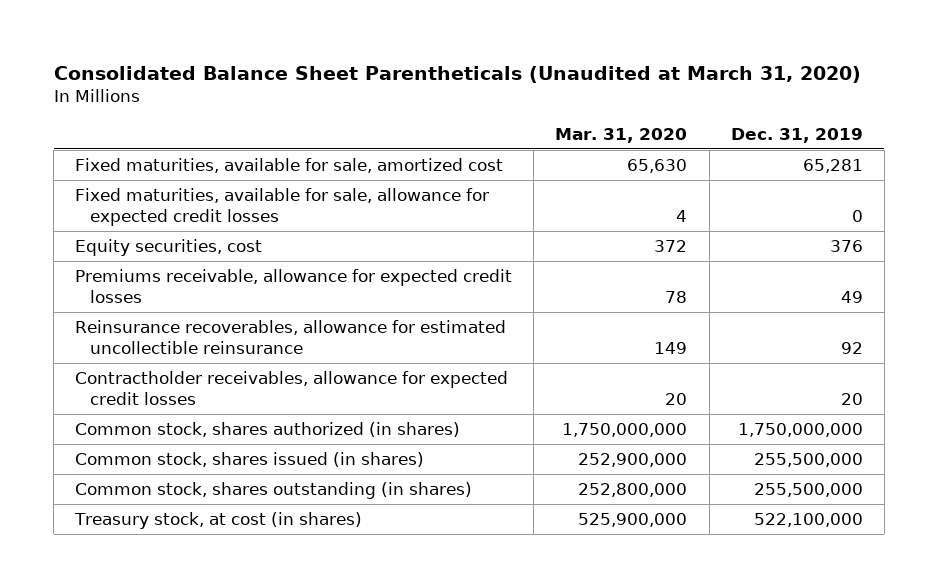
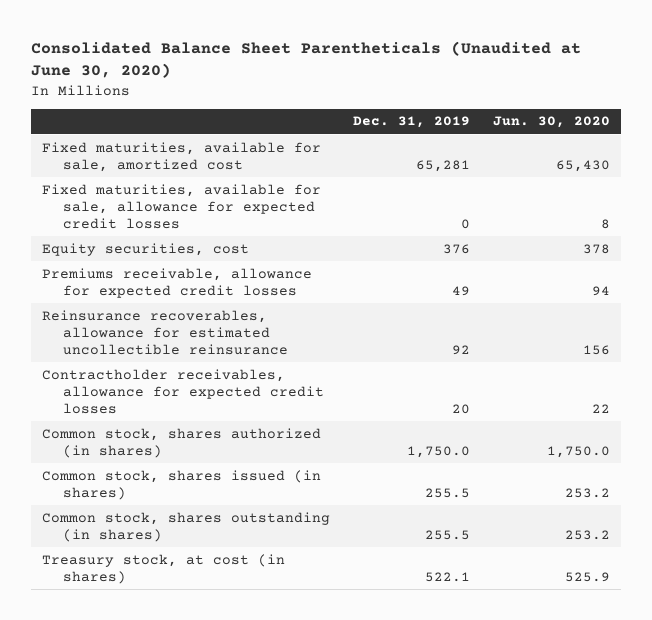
- Consolidated Balance Sheet Parentheticals (Unaudited at March 31, 2020)
+ Consolidated Balance Sheet Parentheticals (Unaudited at June 30, 2020)
- | Mar. 31, 2020 | Dec. 31, 2019
+ | Dec. 31, 2019 | Jun. 30, 2020
- Common stock, shares authorized (in shares) | 1,750,000,000 | 1,750,000,000
- Common stock, shares issued (in shares) | 252,900,000 | 255,500,000
- Common stock, shares outstanding (in shares) | 252,800,000 | 255,500,000
- Treasury stock, at cost (in shares) | 525,900,000 | 522,100,000
+ Common stock, shares authorized (in shares) | 1,750.0 | 1,750.0
+ Common stock, shares issued (in shares) | 255.5 | 253.2
+ Common stock, shares outstanding (in shares) | 255.5 | 253.2
+ Treasury stock, at cost (in shares) | 522.1 | 525.9

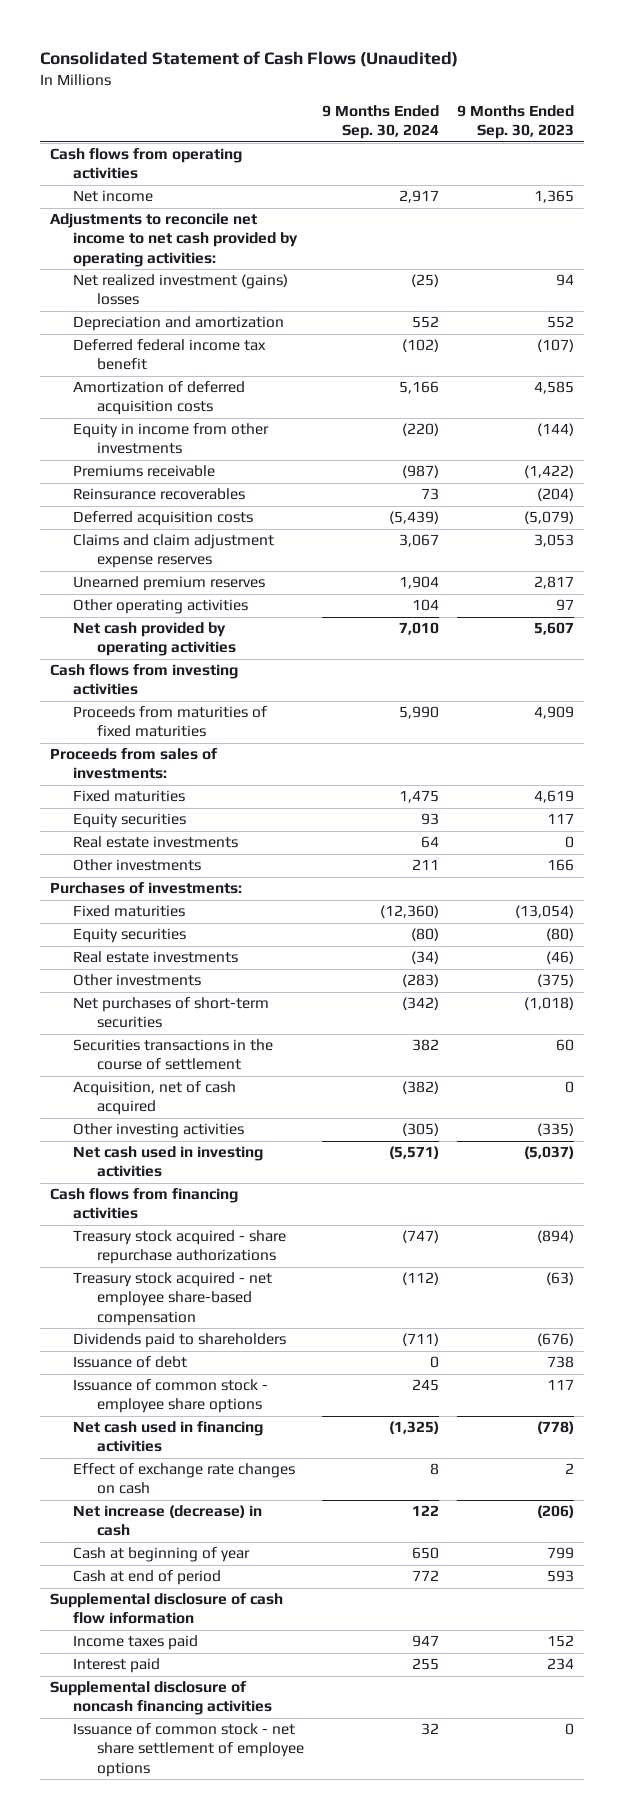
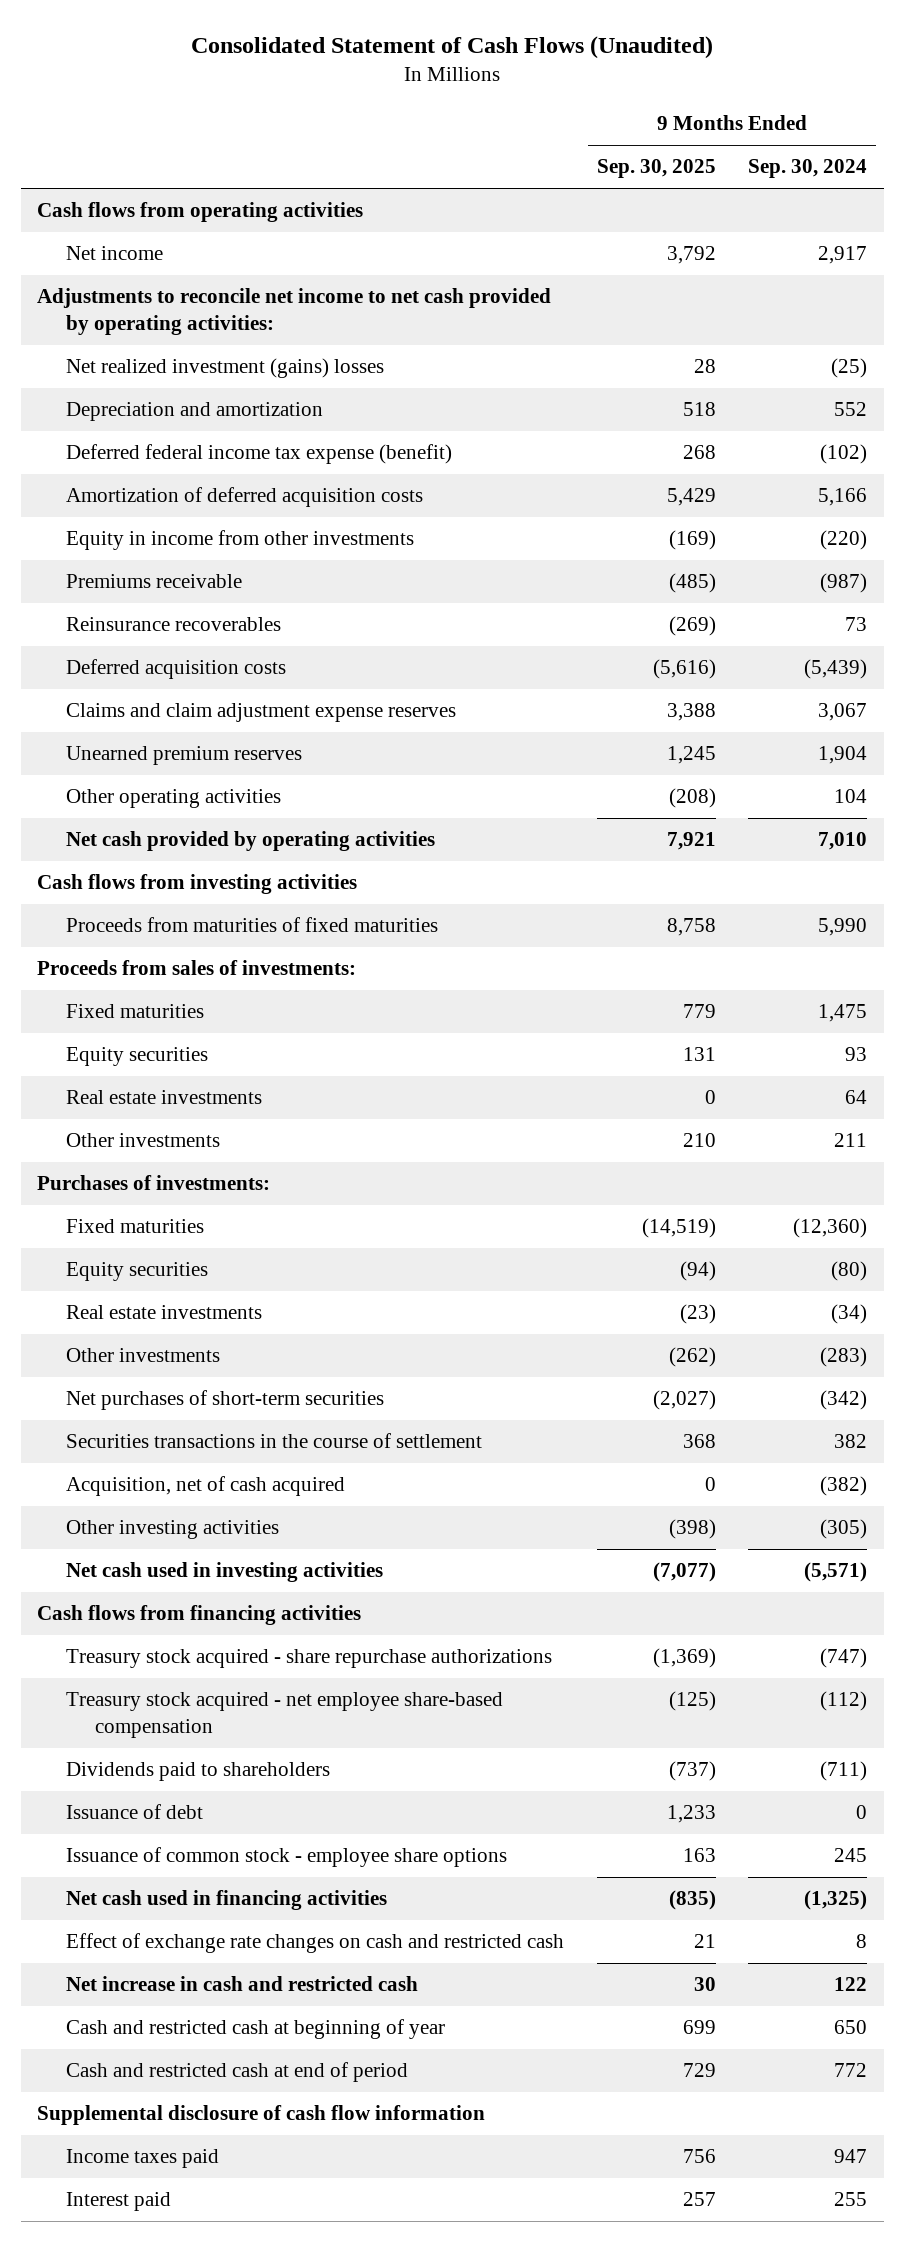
- | 9 Months Ended Sep. 30, 2024 | 9 Months Ended Sep. 30, 2023
+ | 9 Months Ended Sep. 30, 2025 | 9 Months Ended Sep. 30, 2024
- Deferred federal income tax benefit | (102) | (107)
+ Deferred federal income tax expense (benefit) | 268 | (102)
- Effect of exchange rate changes on cash | 8 | 2
- Net increase (decrease) in cash | 122 | (206)
- Cash at beginning of year | 650 | 799
- Cash at end of period | 772 | 593
+ Effect of exchange rate changes on cash and restricted cash | 21 | 8
+ Net increase in cash and restricted cash | 30 | 122
+ Cash and restricted cash at beginning of year | 699 | 650
+ Cash and restricted cash at end of period | 729 | 772
- Supplemental disclosure of noncash financing activities
- Issuance of common stock - net share settlement of employee options | 32 | 0

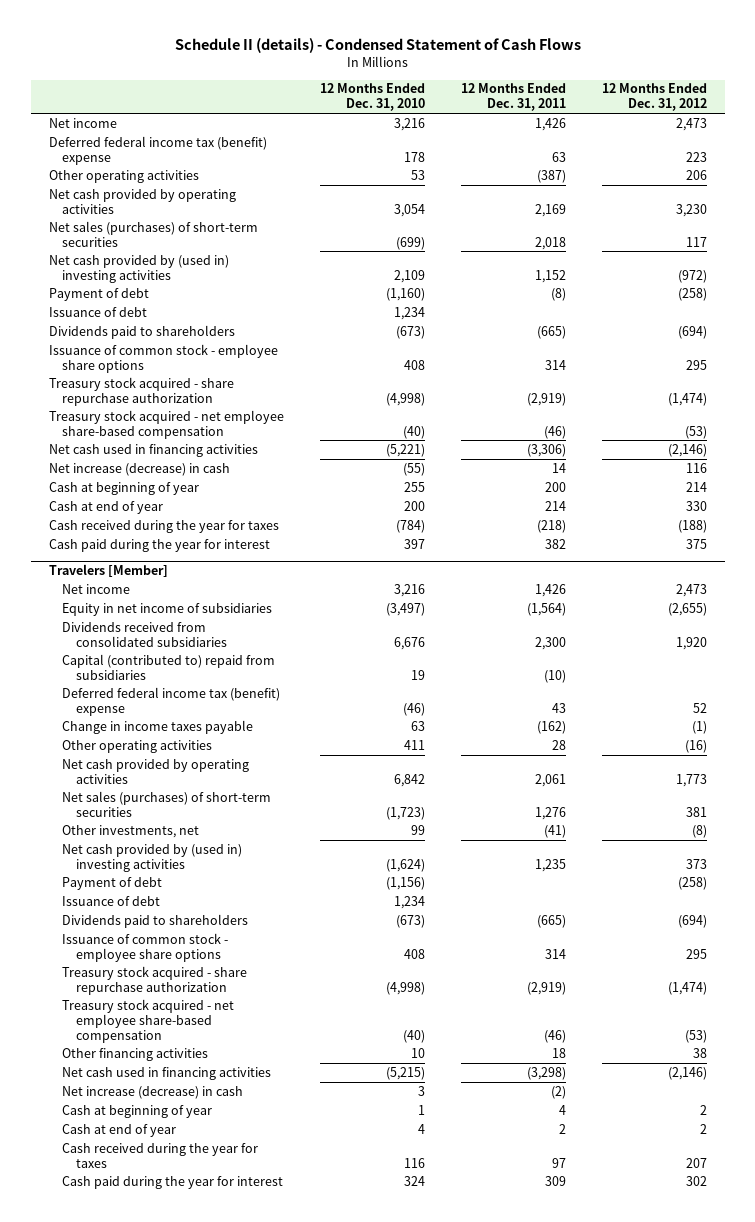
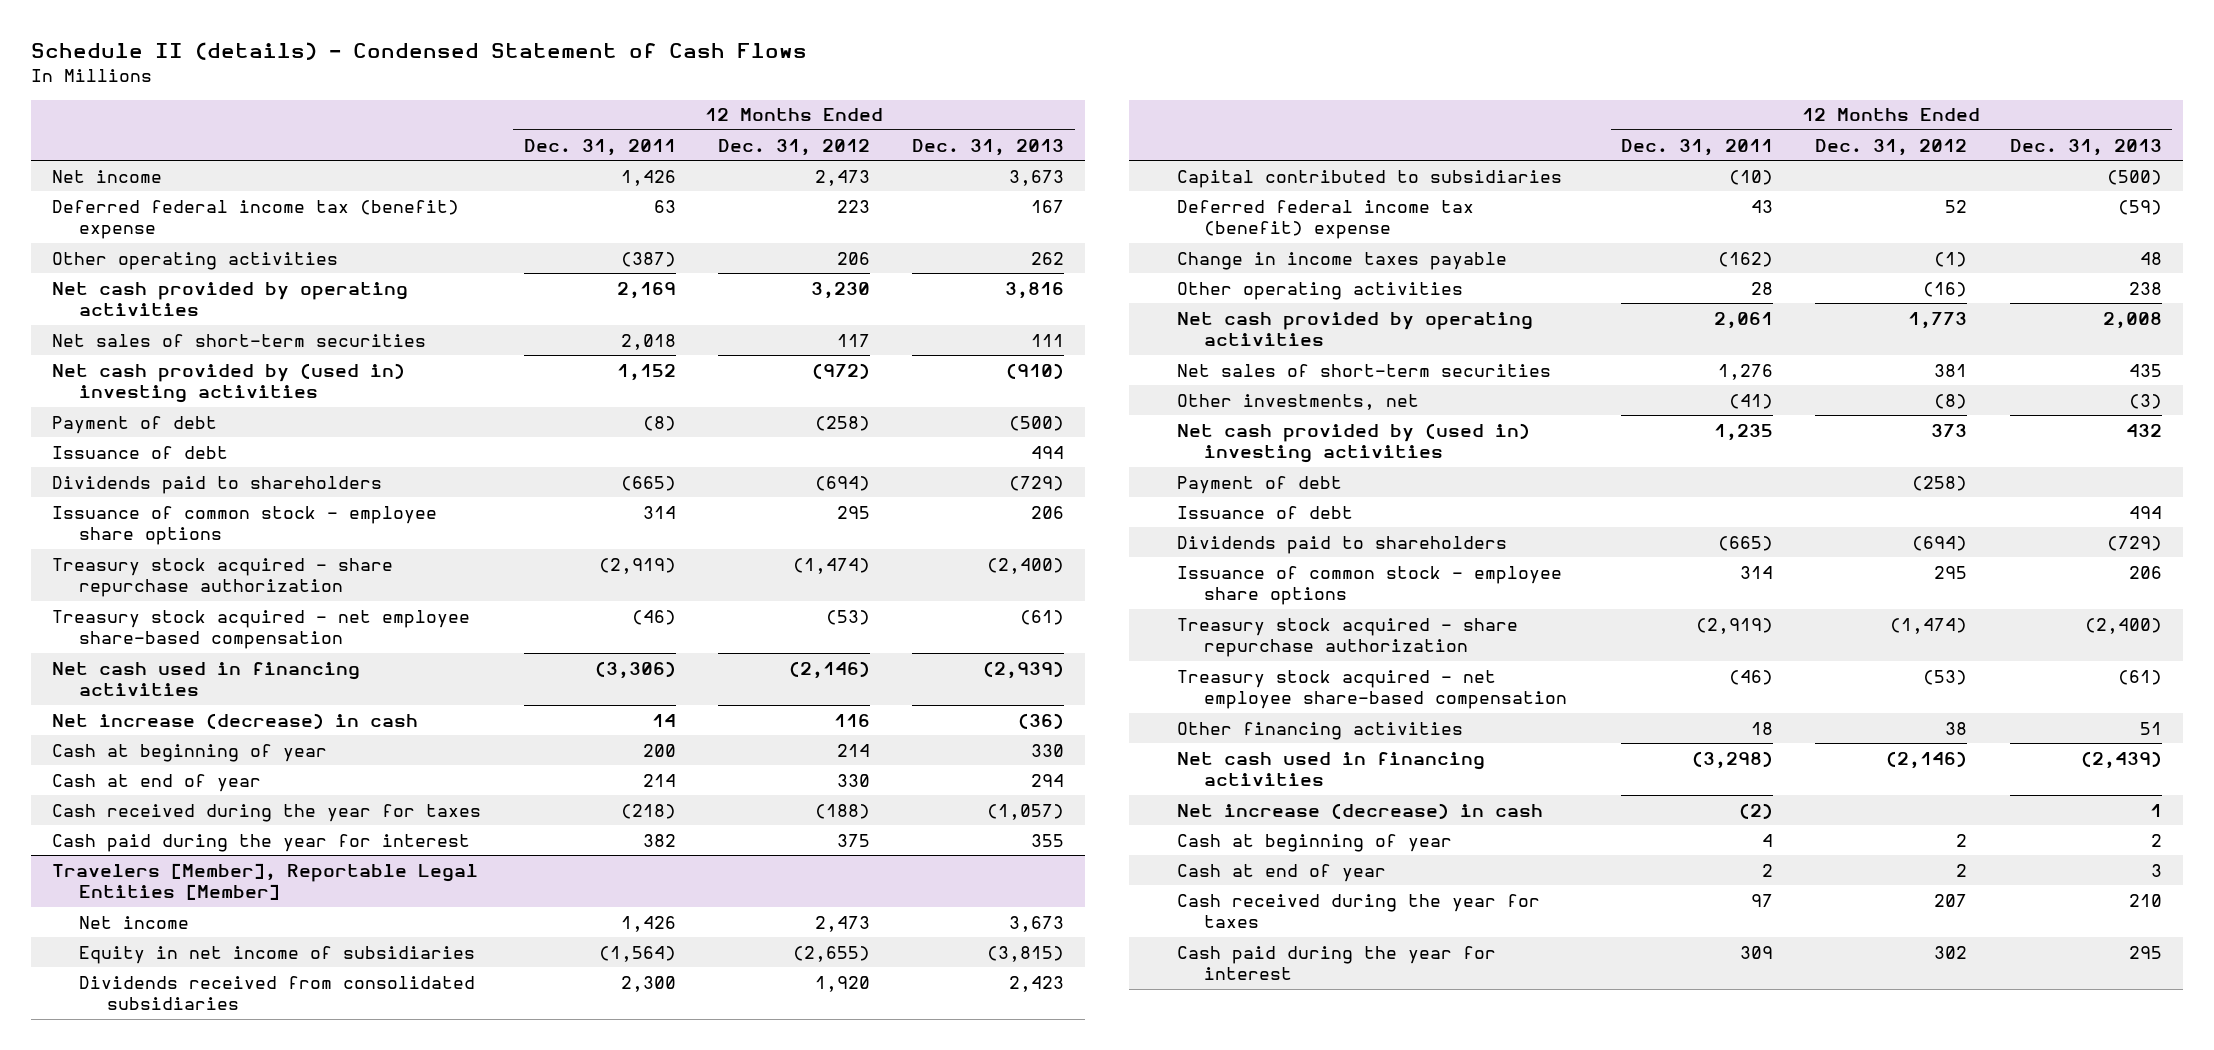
- | 12 Months Ended Dec. 31, 2010 | 12 Months Ended Dec. 31, 2011 | 12 Months Ended Dec. 31, 2012
+ | 12 Months Ended Dec. 31, 2011 | 12 Months Ended Dec. 31, 2012 | 12 Months Ended Dec. 31, 2013
- Net sales (purchases) of short-term securities | (699) | 2,018 | 117
+ Net sales of short-term securities | 2,018 | 117 | 111
- Travelers [Member]
+ Travelers [Member], Reportable Legal Entities [Member]
- Capital (contributed to) repaid from subsidiaries | 19 | (10) |
+ Capital contributed to subsidiaries | (10) | | (500)
- Net sales (purchases) of short-term securities | (1,723) | 1,276 | 381
+ Net sales of short-term securities | 1,276 | 381 | 435

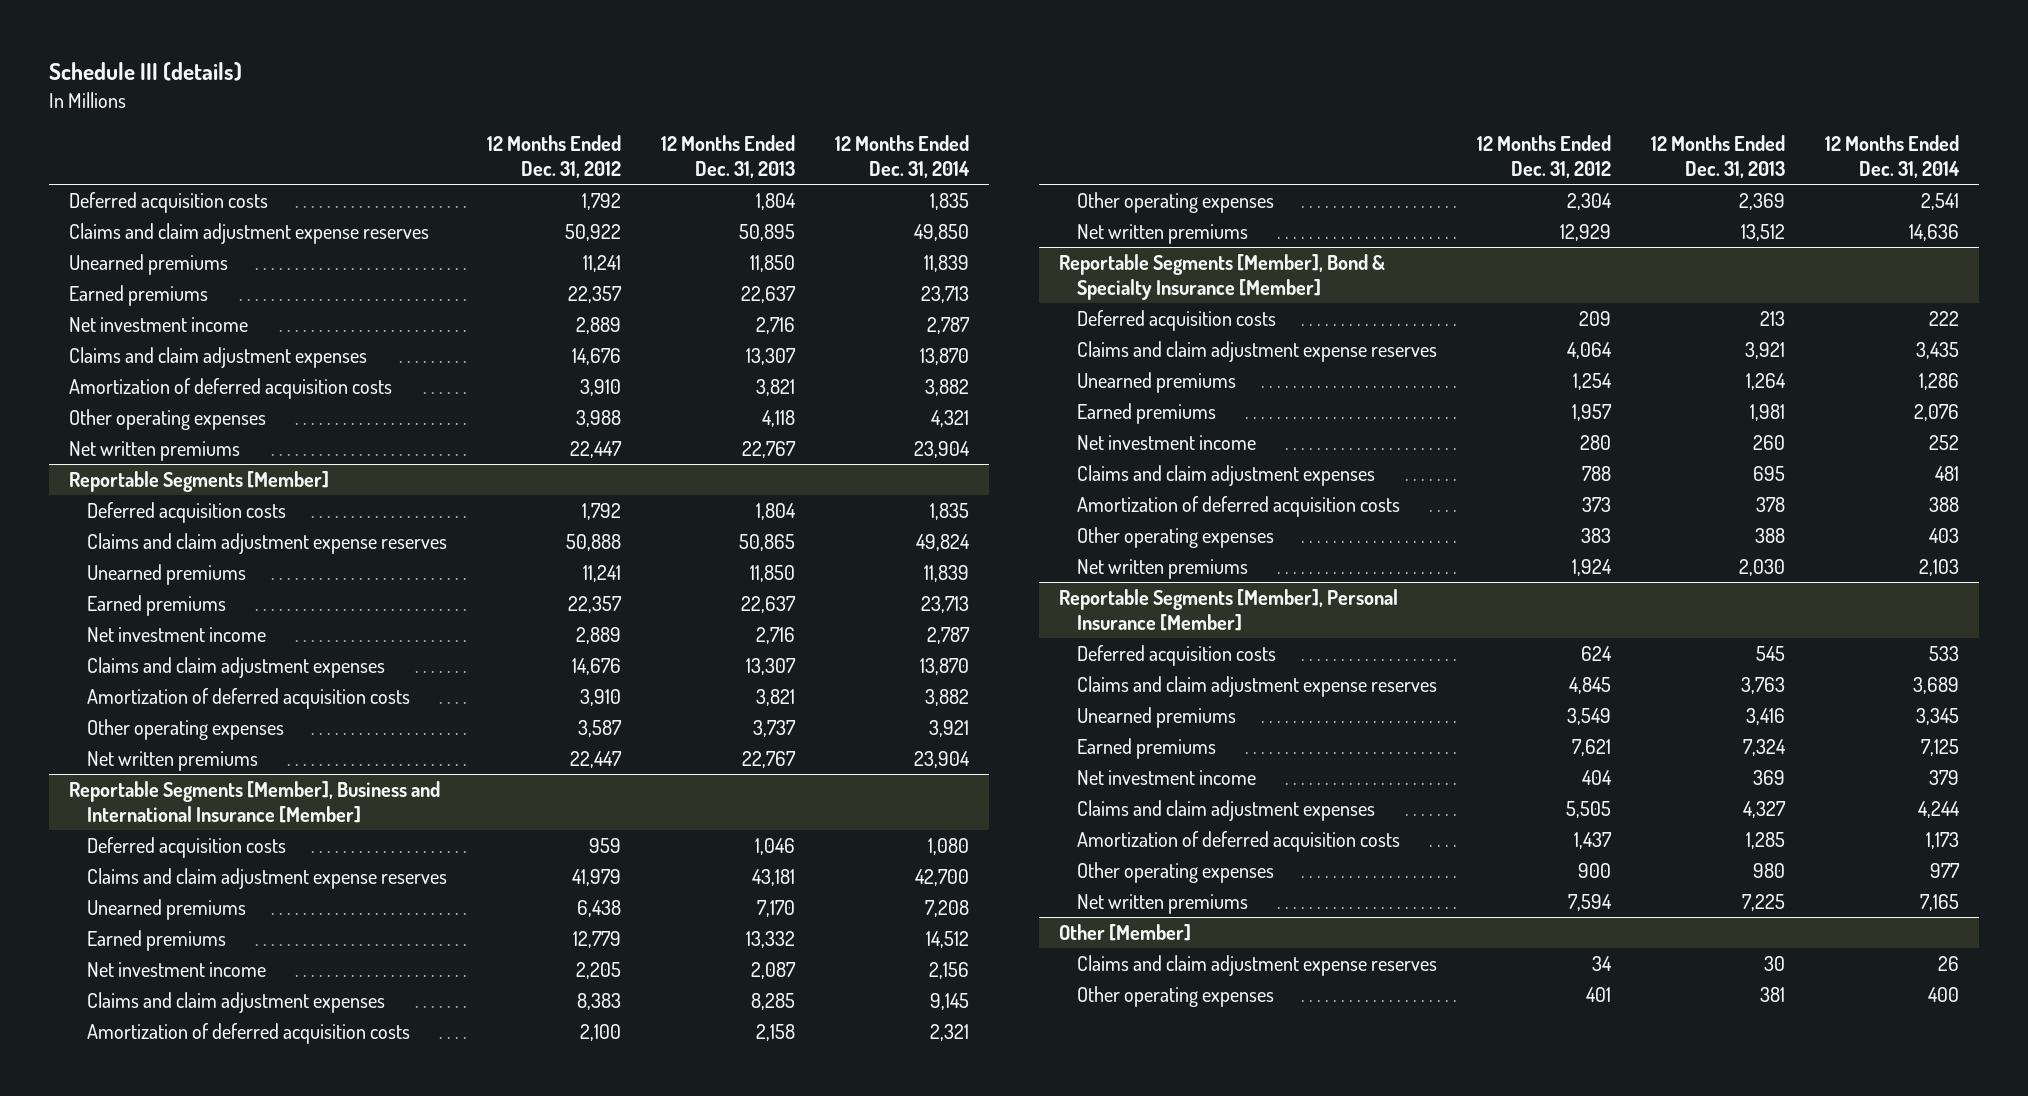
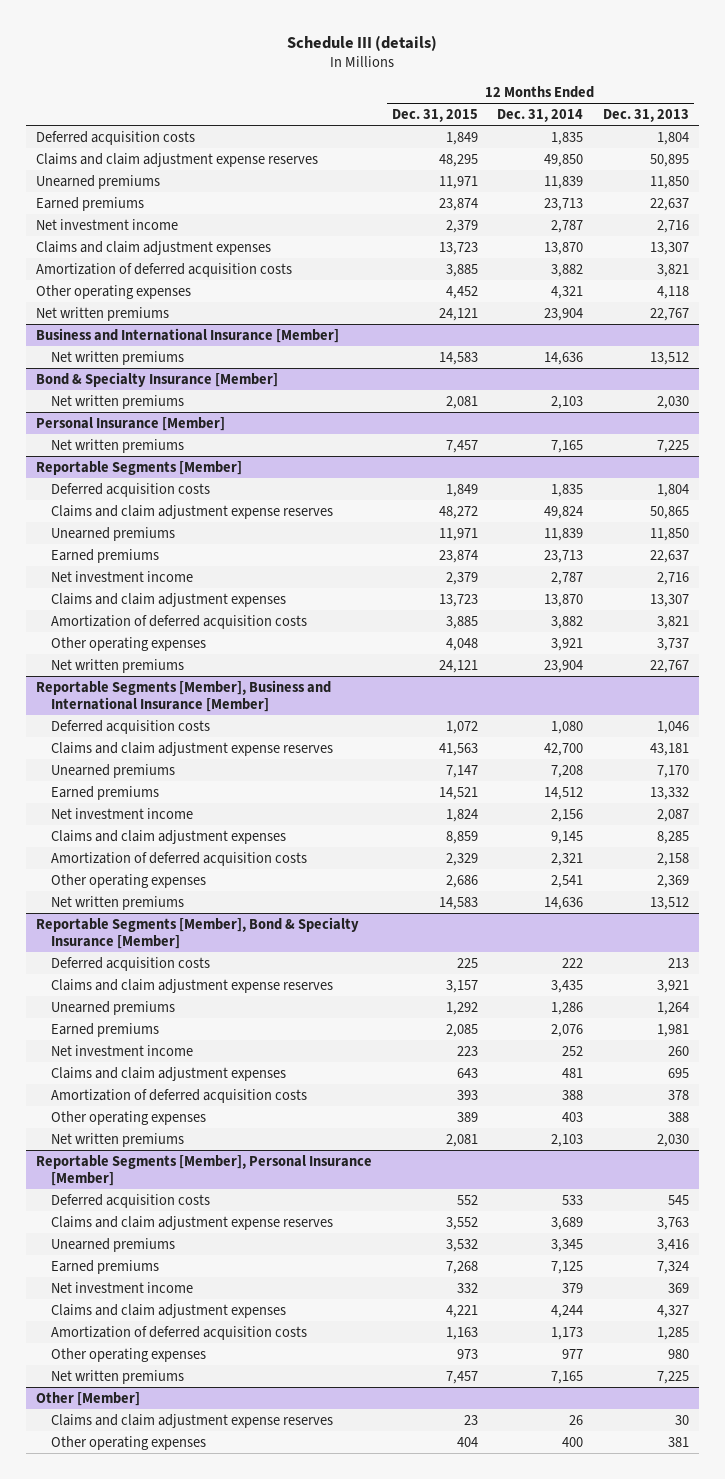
- | 12 Months Ended Dec. 31, 2012 | 12 Months Ended Dec. 31, 2013 | 12 Months Ended Dec. 31, 2014
+ | 12 Months Ended Dec. 31, 2015 | 12 Months Ended Dec. 31, 2014 | 12 Months Ended Dec. 31, 2013
+ Business and International Insurance [Member]
+ Net written premiums | 14,583 | 14,636 | 13,512
+ Bond & Specialty Insurance [Member]
+ Net written premiums | 2,081 | 2,103 | 2,030
+ Personal Insurance [Member]
+ Net written premiums | 7,457 | 7,165 | 7,225

